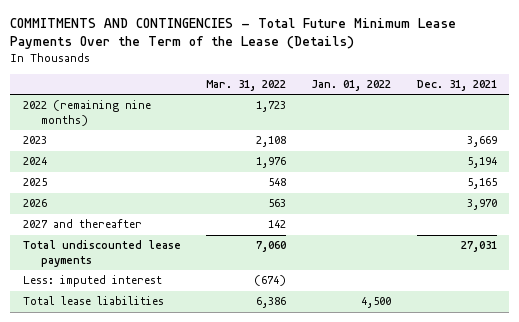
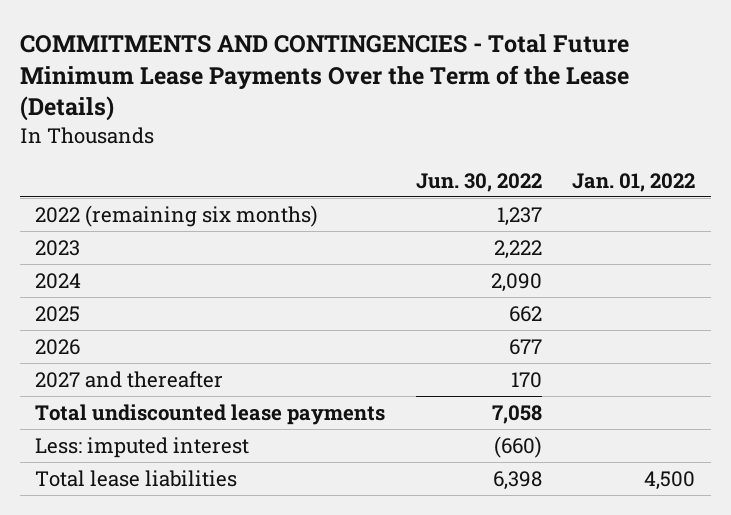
- | Mar. 31, 2022 | Jan. 01, 2022 | Dec. 31, 2021
+ | Jun. 30, 2022 | Jan. 01, 2022
- 2022 (remaining nine months) | 1,723 | |
+ 2022 (remaining six months) | 1,237 |

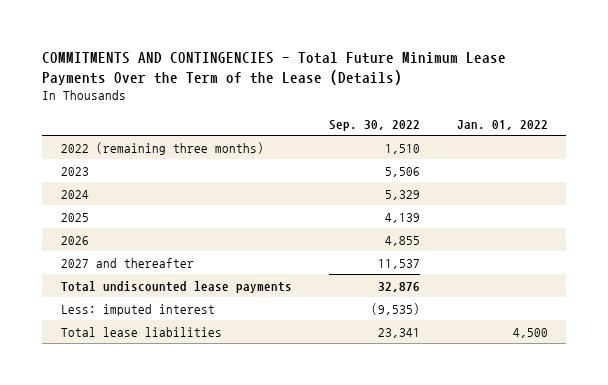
- | Jun. 30, 2022 | Jan. 01, 2022
+ | Sep. 30, 2022 | Jan. 01, 2022
- 2022 (remaining six months) | 1,237 |
+ 2022 (remaining three months) | 1,510 |

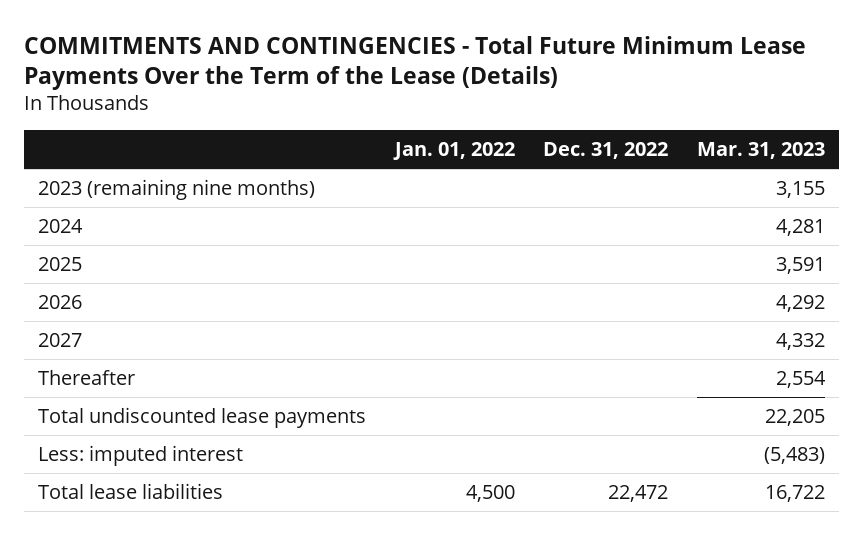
- | Sep. 30, 2022 | Jan. 01, 2022
+ | Jan. 01, 2022 | Dec. 31, 2022 | Mar. 31, 2023
- 2022 (remaining three months) | 1,510 |
- 2023 | 5,506 |
+ 2023 (remaining nine months) | | | 3,155
- 2027 and thereafter | 11,537 |
+ 2027 | | | 4,332
+ Thereafter | | | 2,554

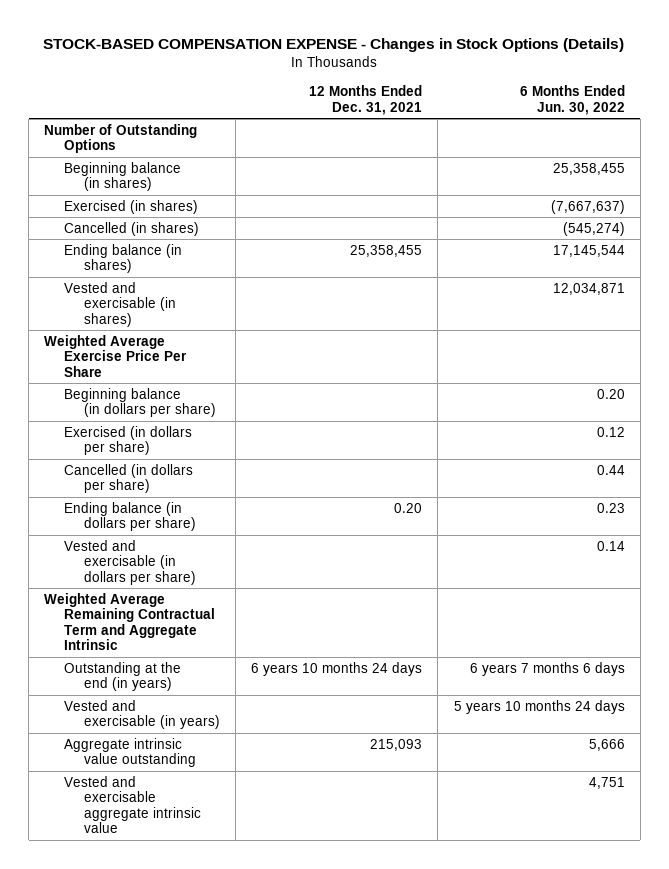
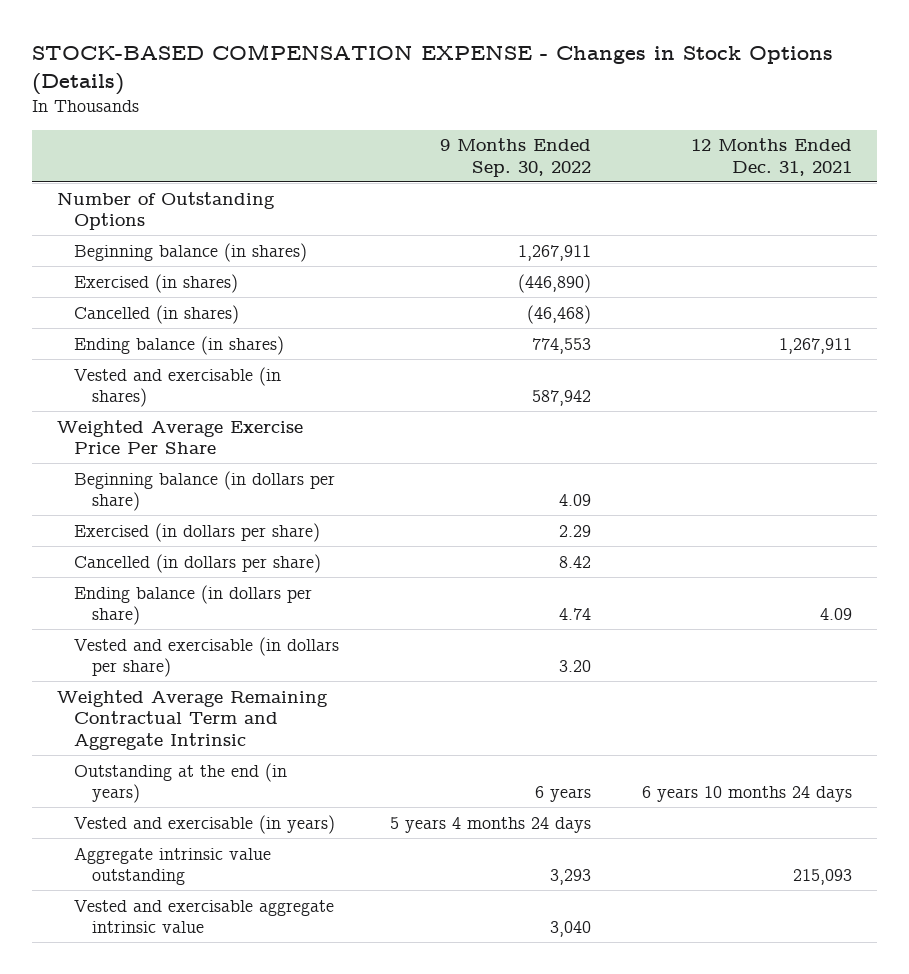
- | 12 Months Ended Dec. 31, 2021 | 6 Months Ended Jun. 30, 2022
+ | 9 Months Ended Sep. 30, 2022 | 12 Months Ended Dec. 31, 2021
- Ending balance (in shares) | 25,358,455 | 17,145,544
+ Ending balance (in shares) | 774,553 | 1,267,911
- Ending balance (in dollars per share) | 0.20 | 0.23
+ Ending balance (in dollars per share) | 4.74 | 4.09

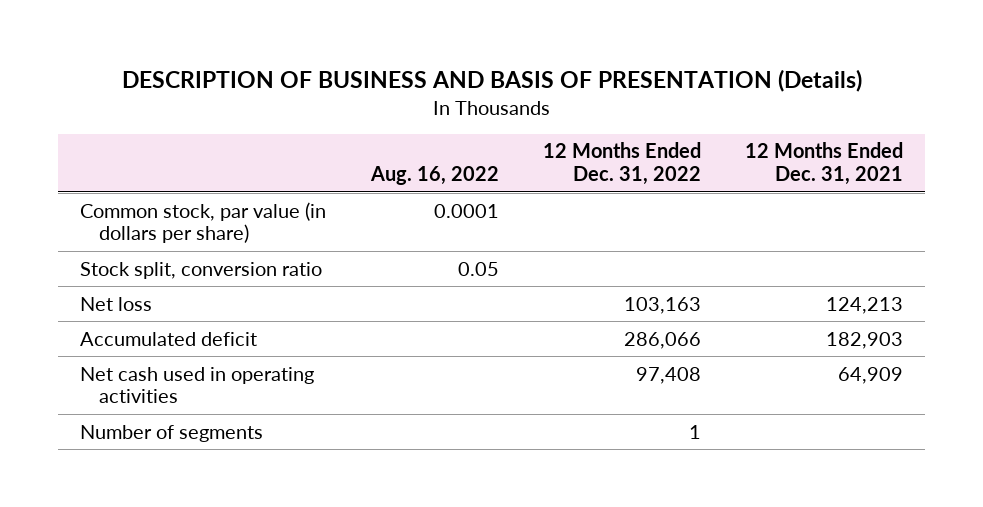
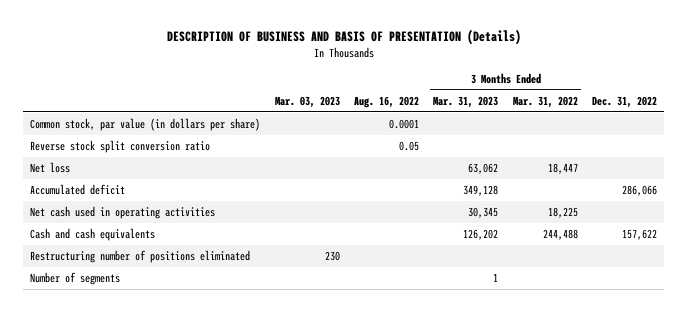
- | Aug. 16, 2022 | 12 Months Ended Dec. 31, 2022 | 12 Months Ended Dec. 31, 2021
+ | Mar. 03, 2023 | Aug. 16, 2022 | 3 Months Ended Mar. 31, 2023 | 3 Months Ended Mar. 31, 2022 | Dec. 31, 2022
- Stock split, conversion ratio | 0.05 | |
+ Reverse stock split conversion ratio | | 0.05 | | |
+ Cash and cash equivalents | | | 126,202 | 244,488 | 157,622
+ Restructuring number of positions eliminated | 230 | | | |

